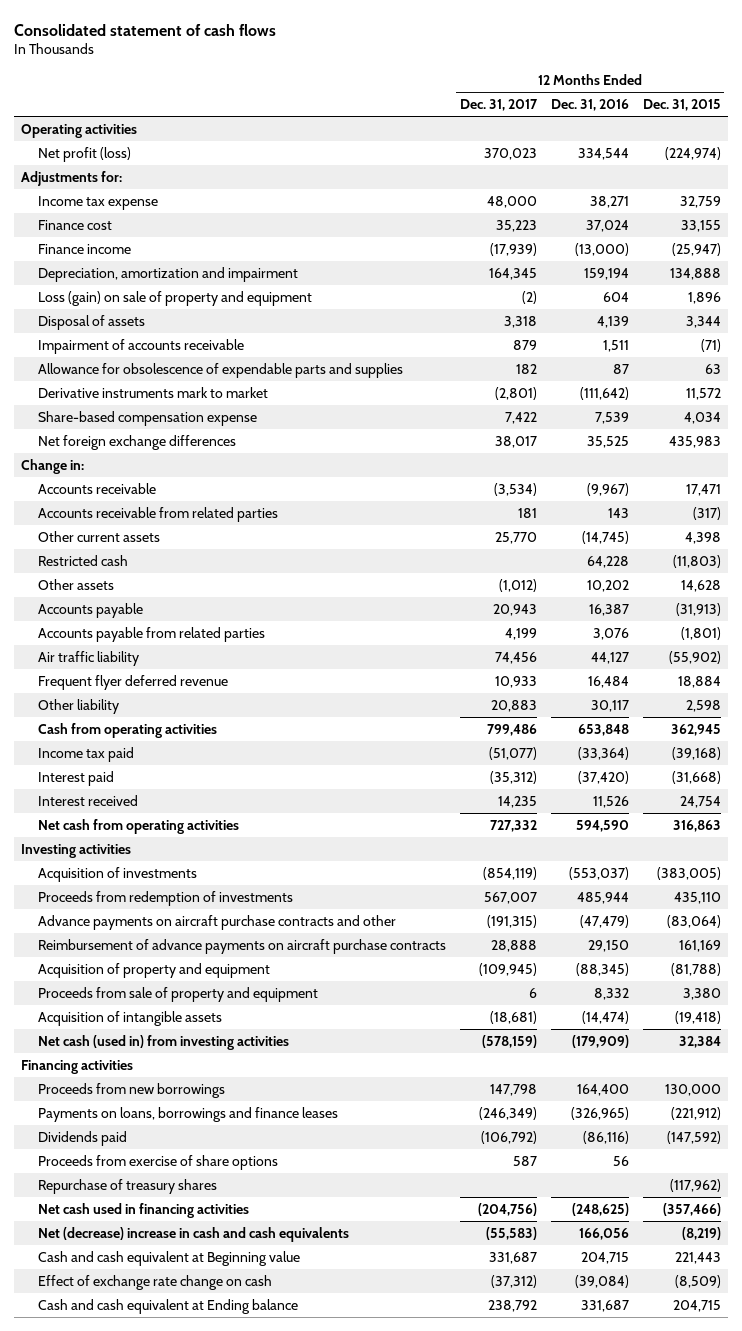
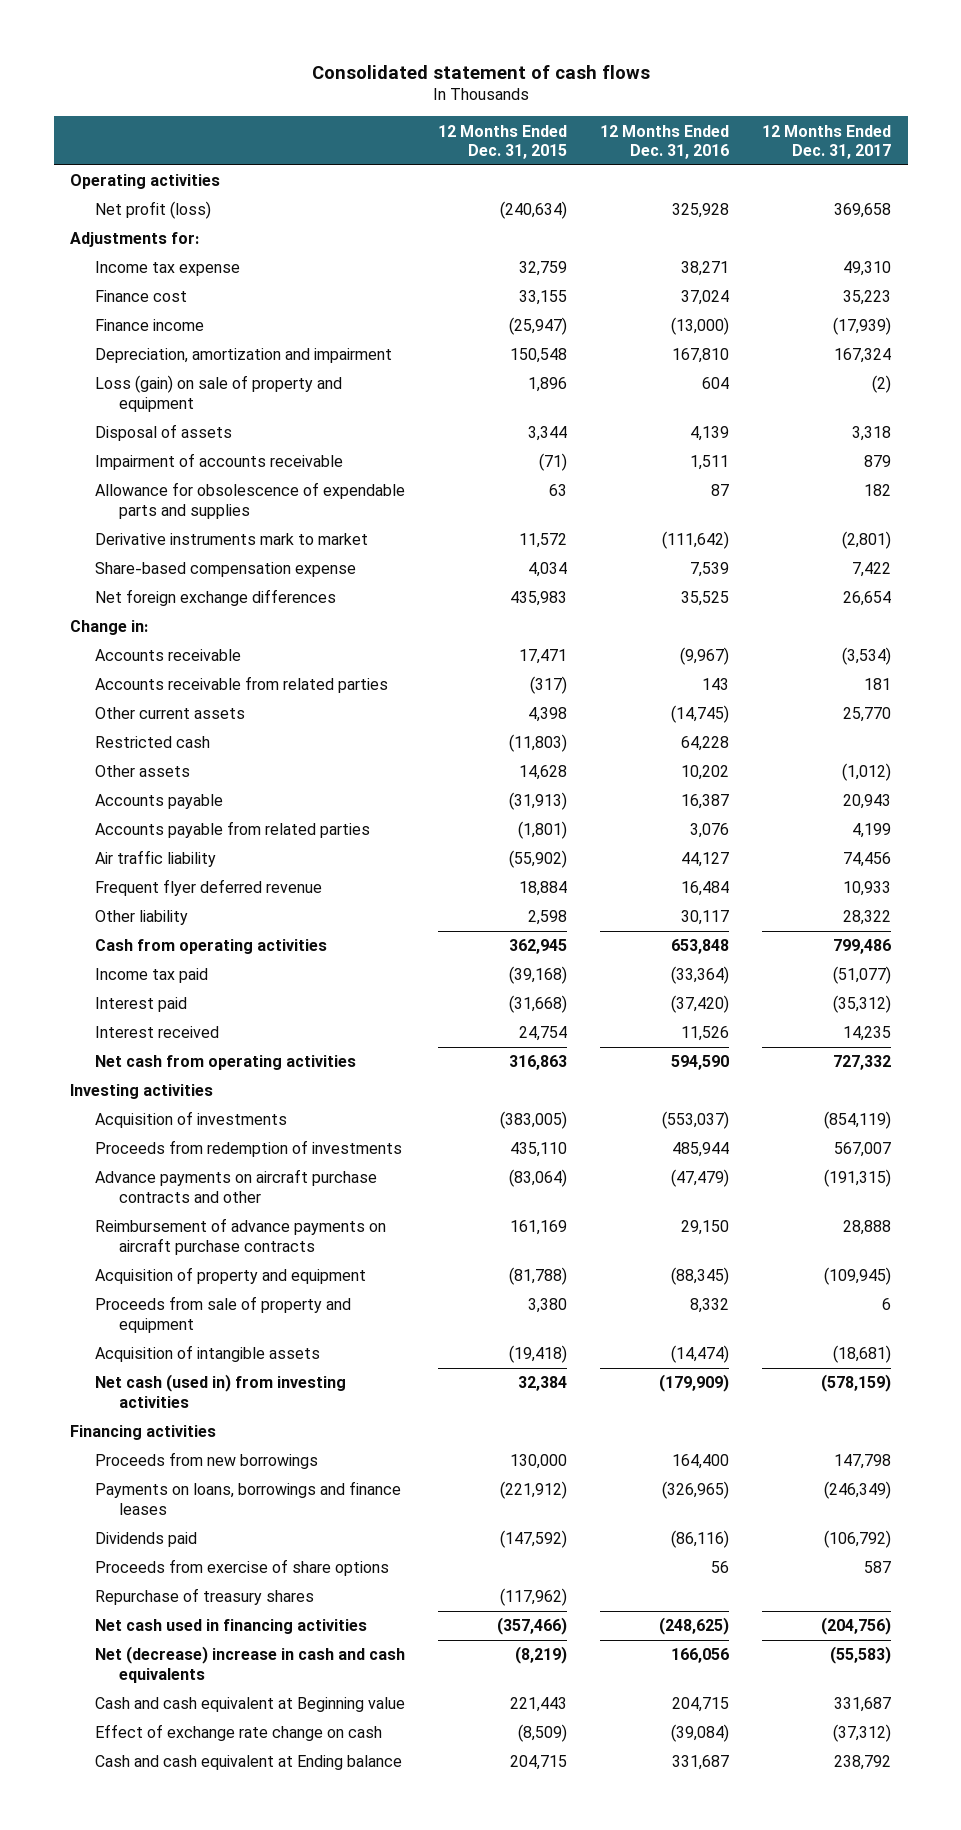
- | 12 Months Ended Dec. 31, 2017 | 12 Months Ended Dec. 31, 2016 | 12 Months Ended Dec. 31, 2015
+ | 12 Months Ended Dec. 31, 2015 | 12 Months Ended Dec. 31, 2016 | 12 Months Ended Dec. 31, 2017
- Net profit (loss) | 370,023 | 334,544 | (224,974)
+ Net profit (loss) | (240,634) | 325,928 | 369,658
- Income tax expense | 48,000 | 38,271 | 32,759
+ Income tax expense | 32,759 | 38,271 | 49,310
- Depreciation, amortization and impairment | 164,345 | 159,194 | 134,888
+ Depreciation, amortization and impairment | 150,548 | 167,810 | 167,324
- Net foreign exchange differences | 38,017 | 35,525 | 435,983
+ Net foreign exchange differences | 435,983 | 35,525 | 26,654
- Other liability | 20,883 | 30,117 | 2,598
+ Other liability | 2,598 | 30,117 | 28,322

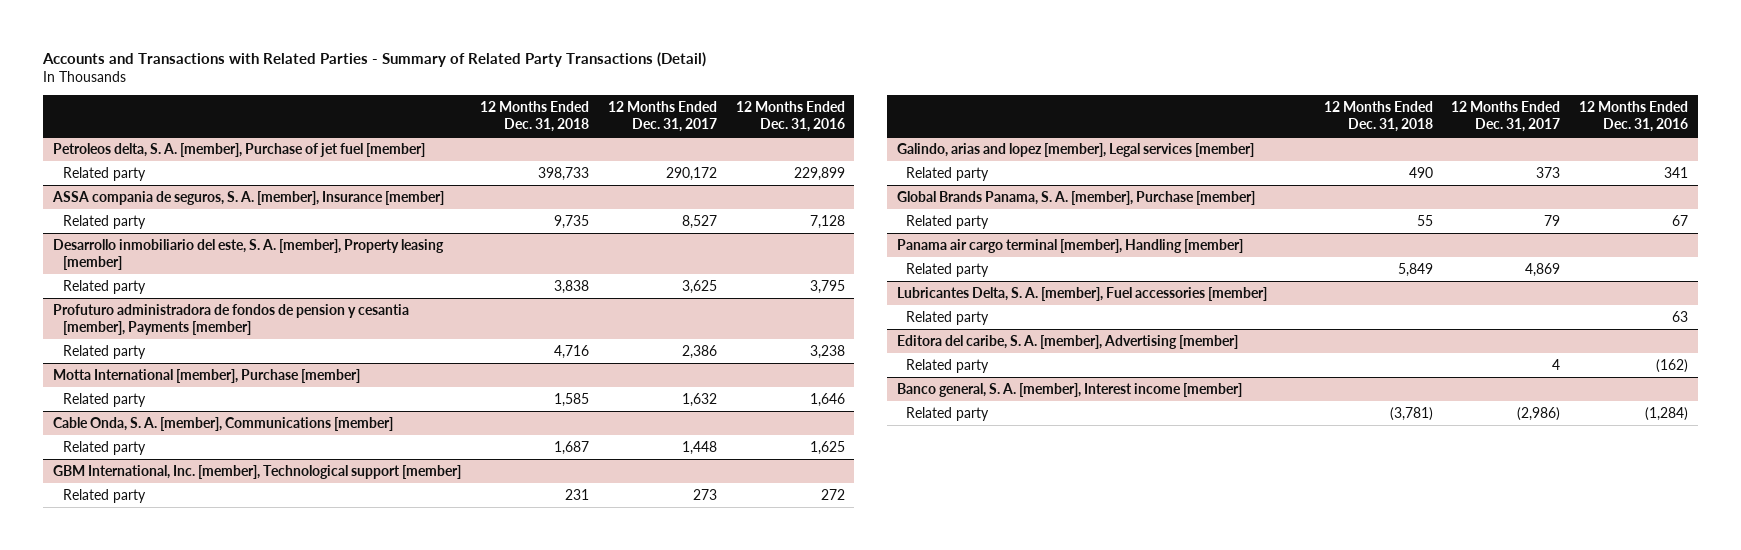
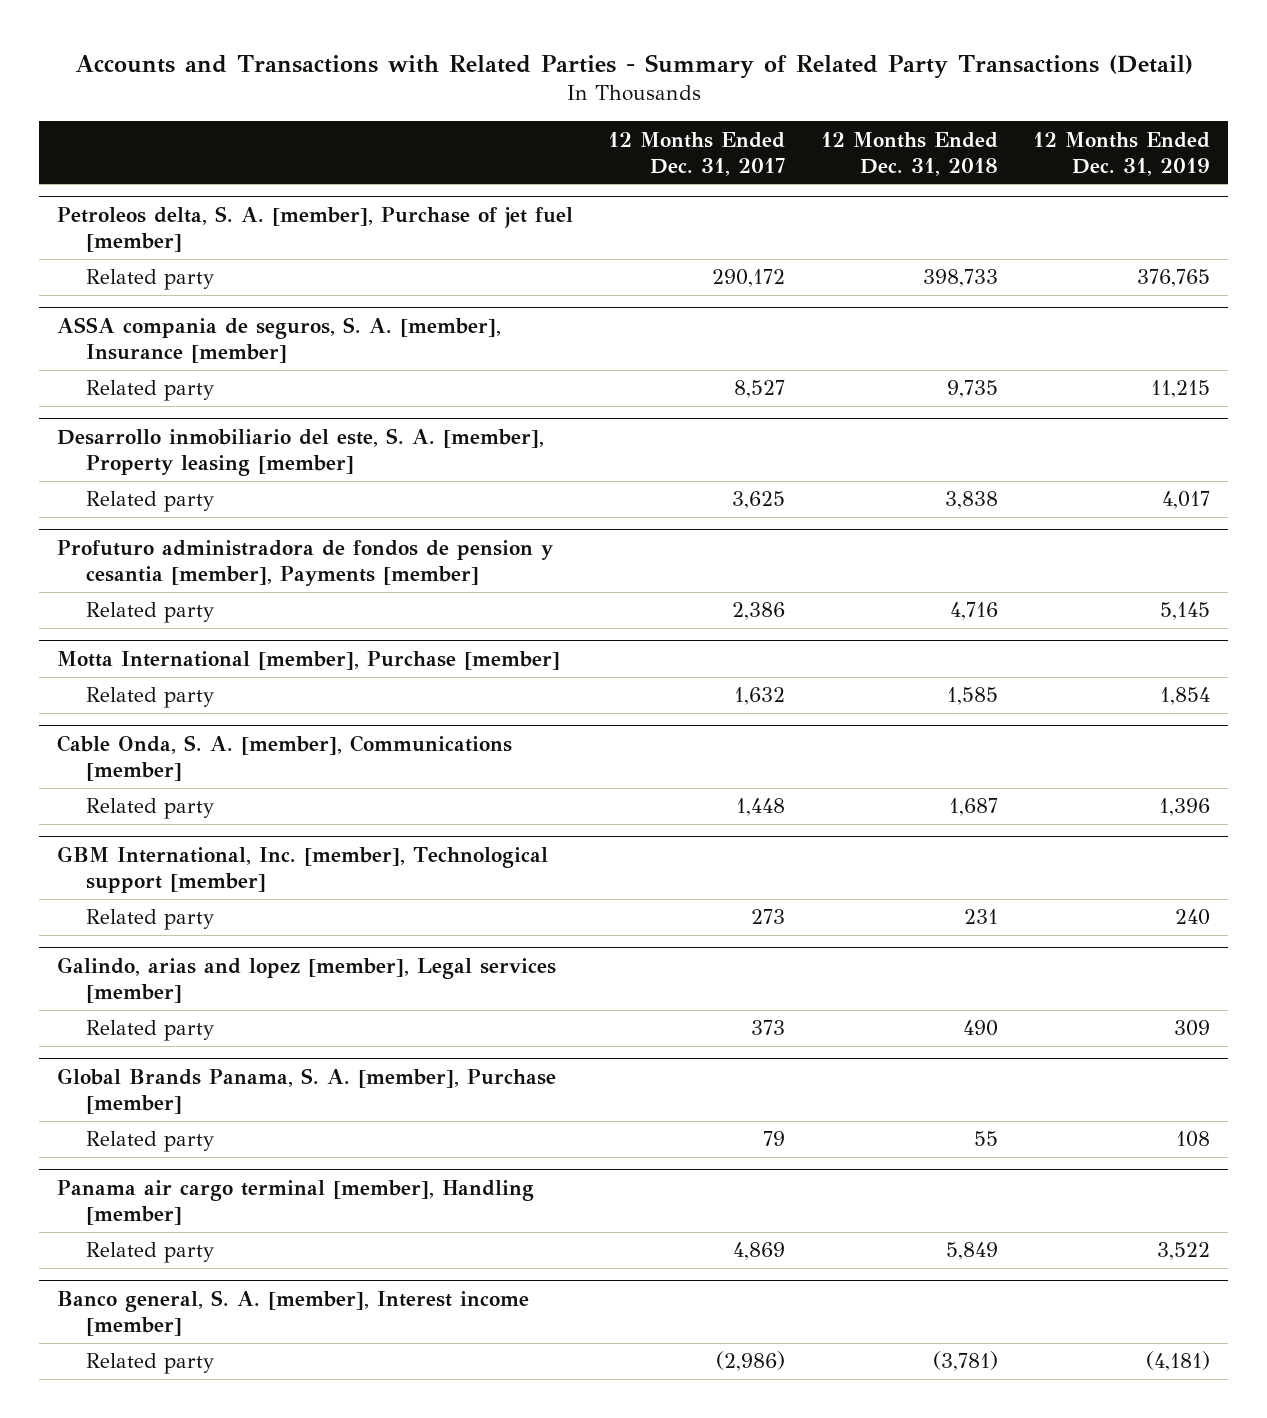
- | 12 Months Ended Dec. 31, 2018 | 12 Months Ended Dec. 31, 2017 | 12 Months Ended Dec. 31, 2016
+ | 12 Months Ended Dec. 31, 2017 | 12 Months Ended Dec. 31, 2018 | 12 Months Ended Dec. 31, 2019
- Lubricantes Delta, S. A. [member], Fuel accessories [member]
- Related party | | | 63
- Editora del caribe, S. A. [member], Advertising [member]
- Related party | | 4 | (162)

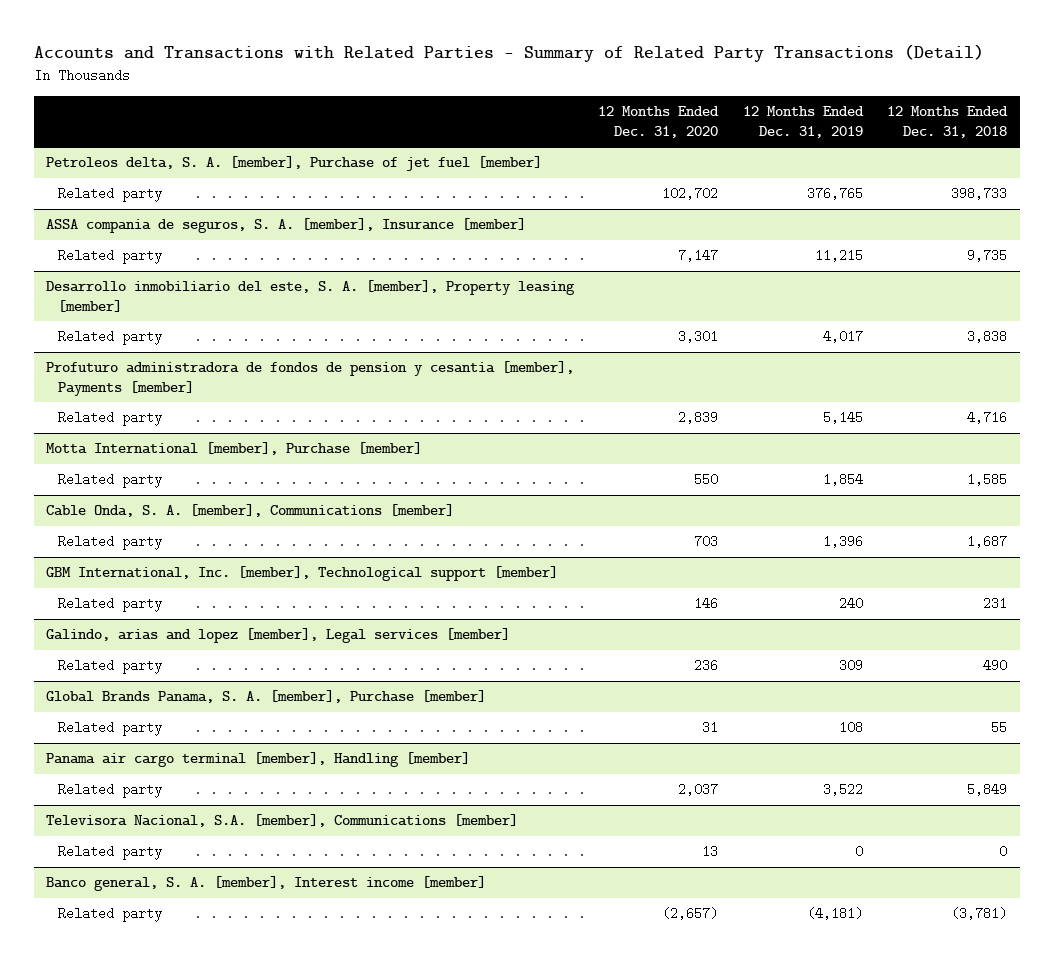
- | 12 Months Ended Dec. 31, 2017 | 12 Months Ended Dec. 31, 2018 | 12 Months Ended Dec. 31, 2019
+ | 12 Months Ended Dec. 31, 2020 | 12 Months Ended Dec. 31, 2019 | 12 Months Ended Dec. 31, 2018
+ Televisora Nacional, S.A. [member], Communications [member]
+ Related party | 13 | 0 | 0

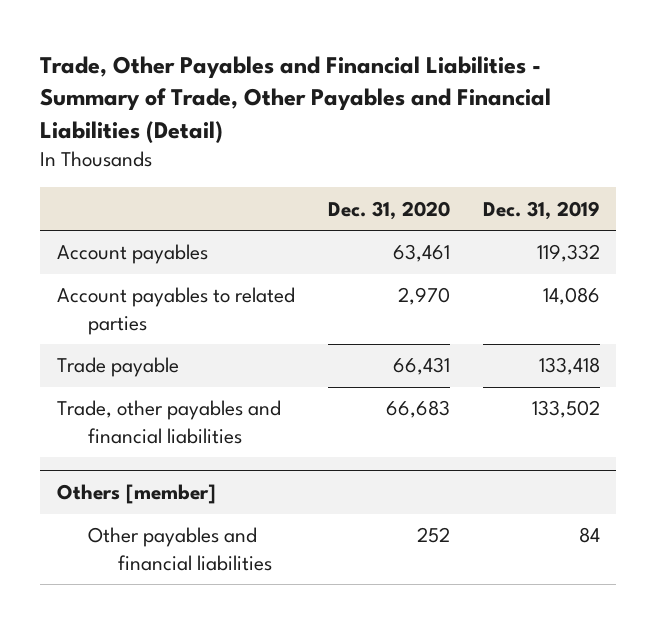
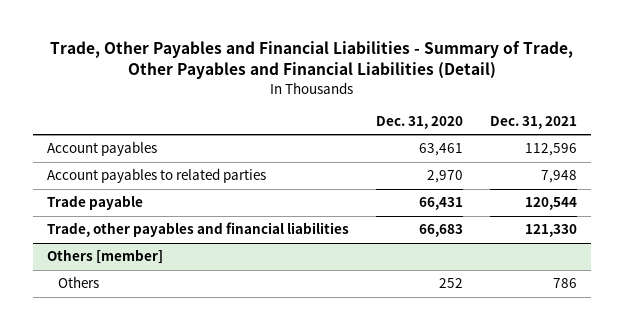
- | Dec. 31, 2020 | Dec. 31, 2019
+ | Dec. 31, 2020 | Dec. 31, 2021
@ Others [member]
- Other payables and financial liabilities | 252 | 84
+ Others | 252 | 786

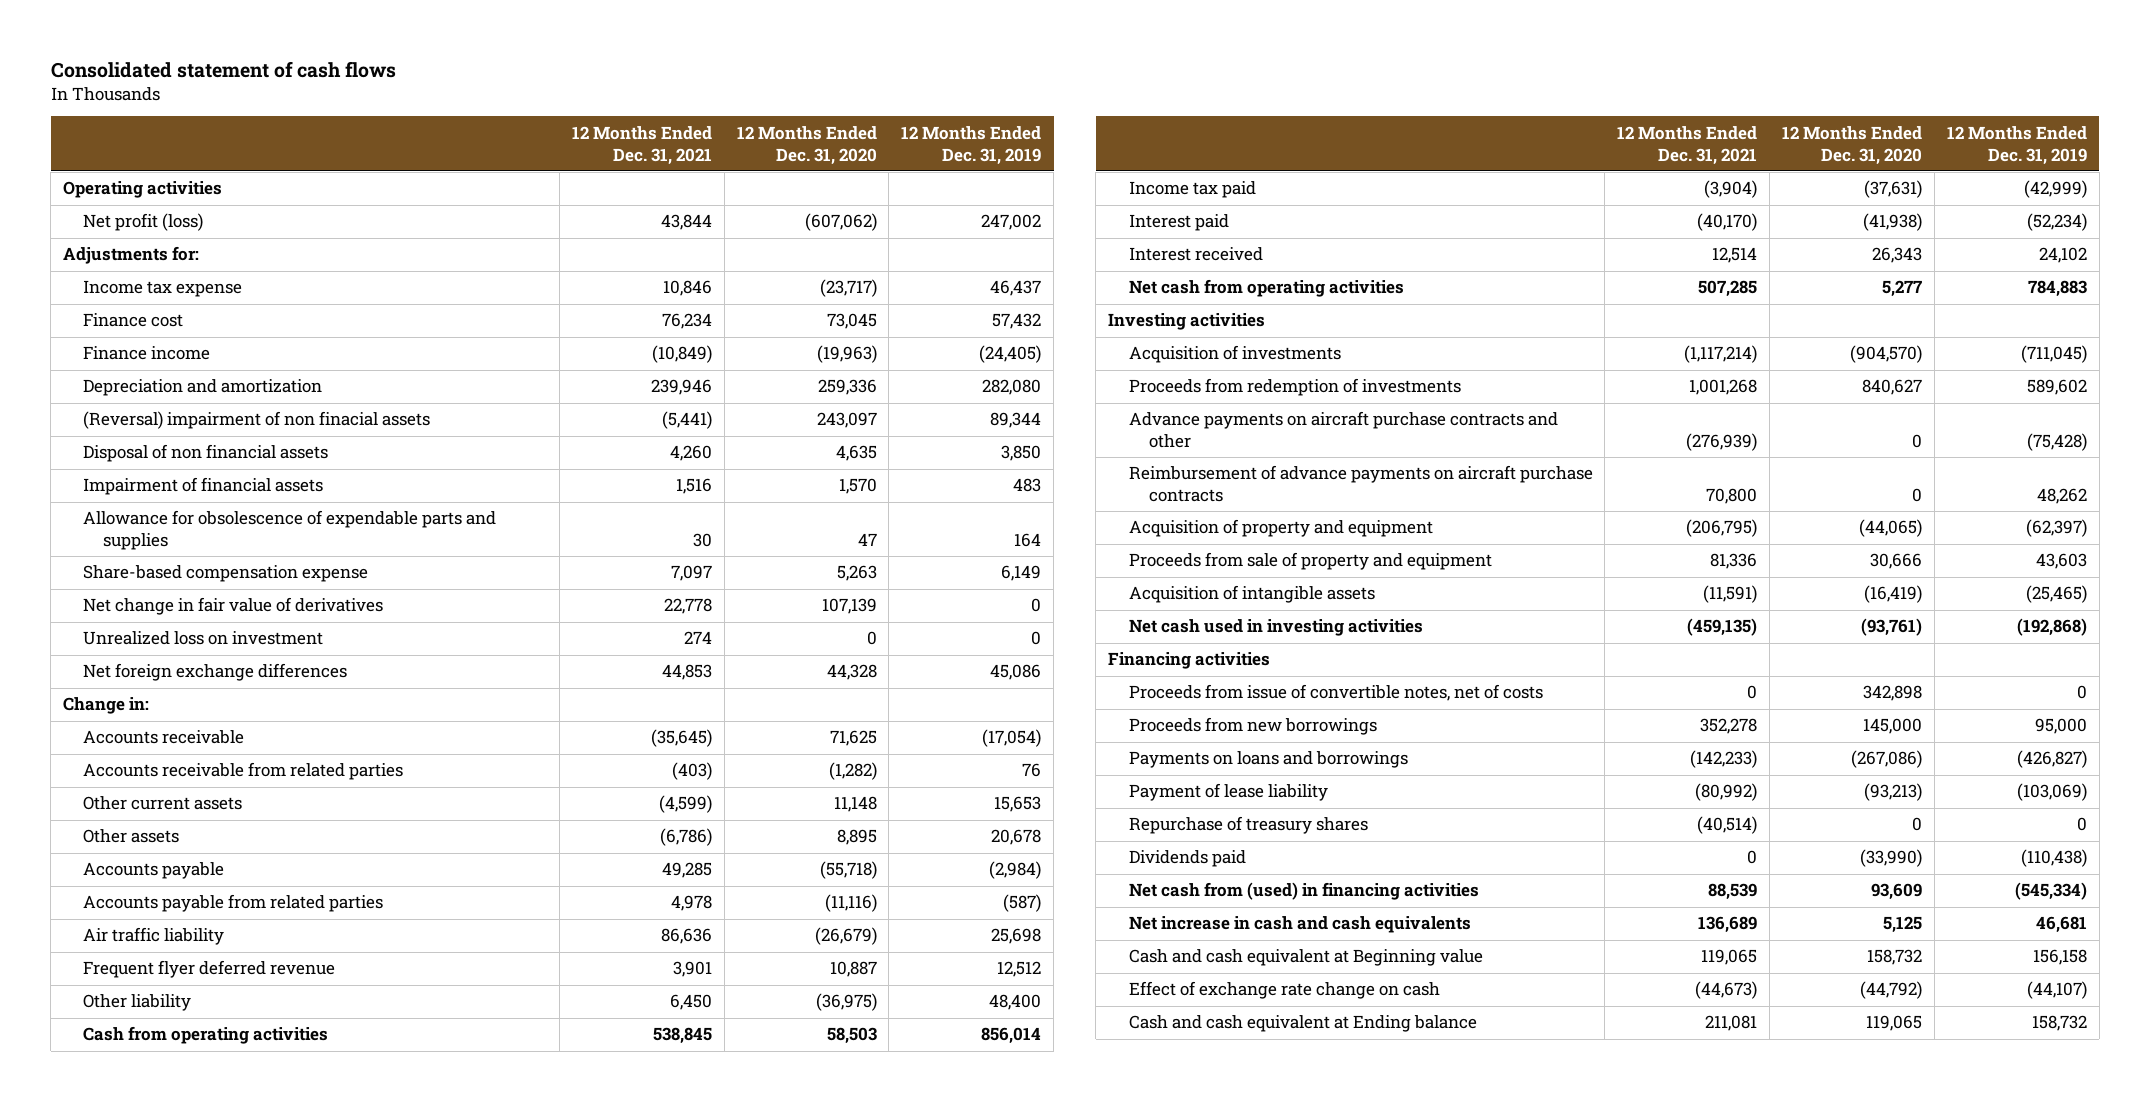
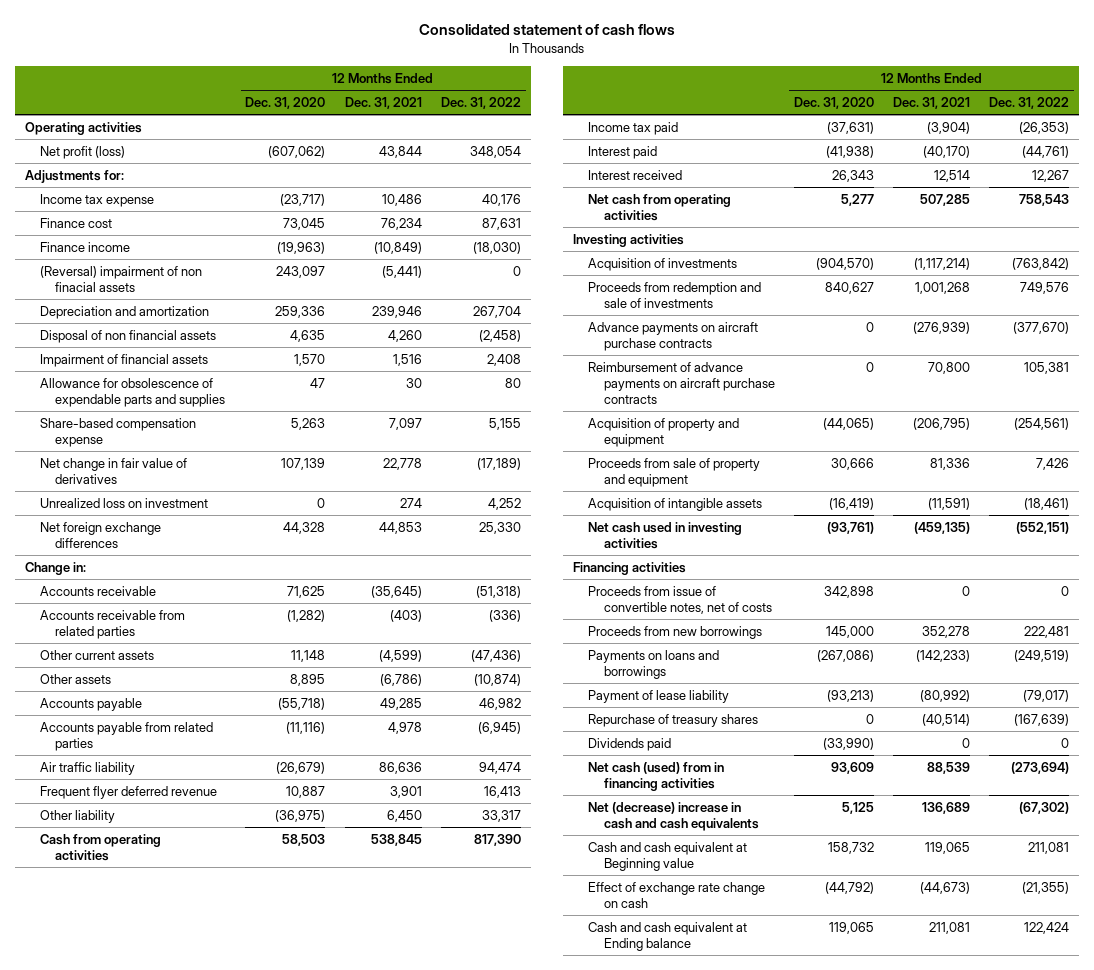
- | 12 Months Ended Dec. 31, 2021 | 12 Months Ended Dec. 31, 2020 | 12 Months Ended Dec. 31, 2019
+ | 12 Months Ended Dec. 31, 2020 | 12 Months Ended Dec. 31, 2021 | 12 Months Ended Dec. 31, 2022
- Income tax expense | 10,846 | (23,717) | 46,437
+ Income tax expense | (23,717) | 10,486 | 40,176
moved down: Depreciation and amortization | 259,336 | 239,946 | 267,704
- Proceeds from redemption of investments | 1,001,268 | 840,627 | 589,602
- Advance payments on aircraft purchase contracts and other | (276,939) | 0 | (75,428)
+ Proceeds from redemption and sale of investments | 840,627 | 1,001,268 | 749,576
+ Advance payments on aircraft purchase contracts | 0 | (276,939) | (377,670)
- Net cash from (used) in financing activities | 88,539 | 93,609 | (545,334)
- Net increase in cash and cash equivalents | 136,689 | 5,125 | 46,681
+ Net cash (used) from in financing activities | 93,609 | 88,539 | (273,694)
+ Net (decrease) increase in cash and cash equivalents | 5,125 | 136,689 | (67,302)

